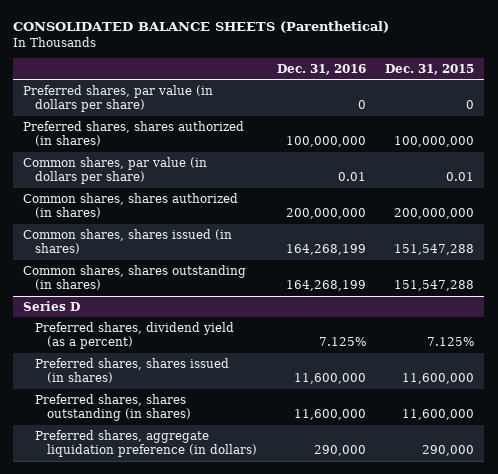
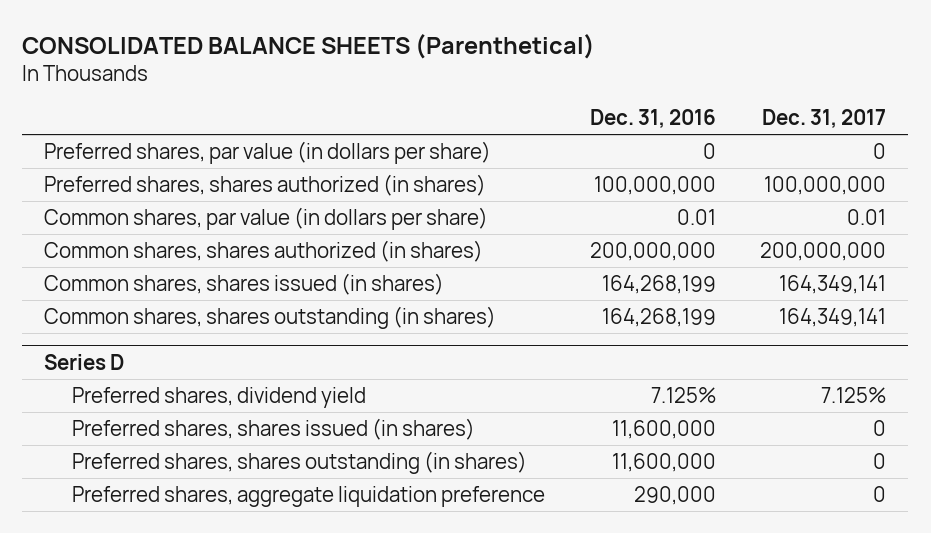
- | Dec. 31, 2016 | Dec. 31, 2015
+ | Dec. 31, 2016 | Dec. 31, 2017
@ Series D
- Preferred shares, dividend yield (as a percent) | 7.125% | 7.125%
+ Preferred shares, dividend yield | 7.125% | 7.125%
- Preferred shares, aggregate liquidation preference (in dollars) | 290,000 | 290,000
+ Preferred shares, aggregate liquidation preference | 290,000 | 0

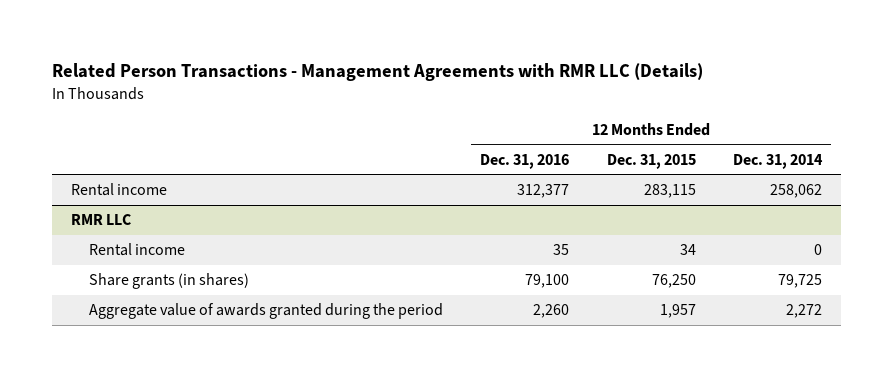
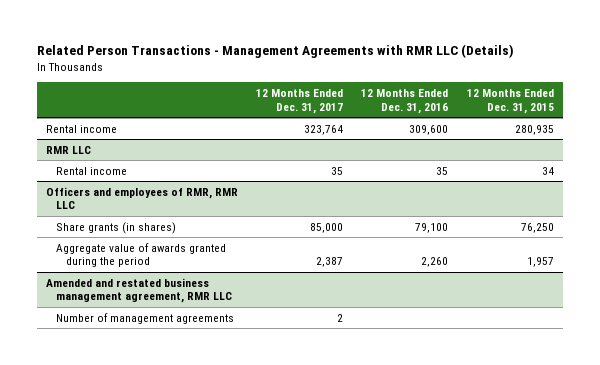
- | 12 Months Ended Dec. 31, 2016 | 12 Months Ended Dec. 31, 2015 | 12 Months Ended Dec. 31, 2014
+ | 12 Months Ended Dec. 31, 2017 | 12 Months Ended Dec. 31, 2016 | 12 Months Ended Dec. 31, 2015
- Rental income | 312,377 | 283,115 | 258,062
+ Rental income | 323,764 | 309,600 | 280,935
+ Officers and employees of RMR, RMR LLC
+ Amended and restated business management agreement, RMR LLC
+ Number of management agreements | 2 | |

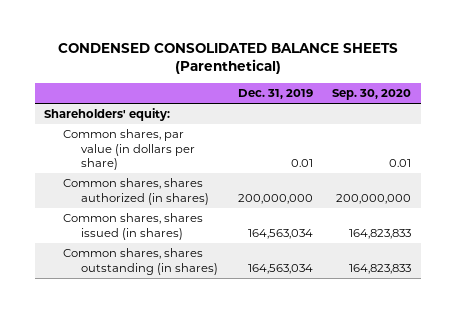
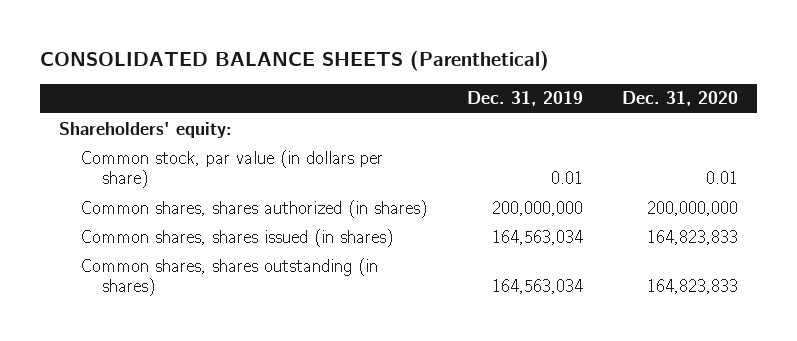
- CONDENSED CONSOLIDATED BALANCE SHEETS (Parenthetical)
+ CONSOLIDATED BALANCE SHEETS (Parenthetical)
- | Dec. 31, 2019 | Sep. 30, 2020
+ | Dec. 31, 2019 | Dec. 31, 2020
- Common shares, par value (in dollars per share) | 0.01 | 0.01
+ Common stock, par value (in dollars per share) | 0.01 | 0.01

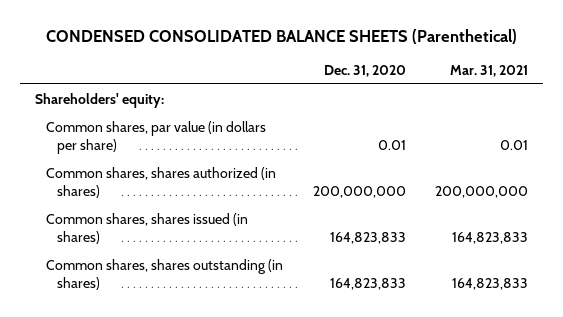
- CONSOLIDATED BALANCE SHEETS (Parenthetical)
+ CONDENSED CONSOLIDATED BALANCE SHEETS (Parenthetical)
- | Dec. 31, 2019 | Dec. 31, 2020
+ | Dec. 31, 2020 | Mar. 31, 2021
- Common stock, par value (in dollars per share) | 0.01 | 0.01
+ Common shares, par value (in dollars per share) | 0.01 | 0.01

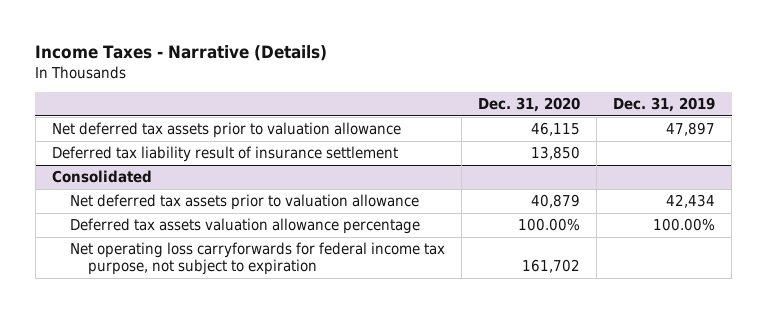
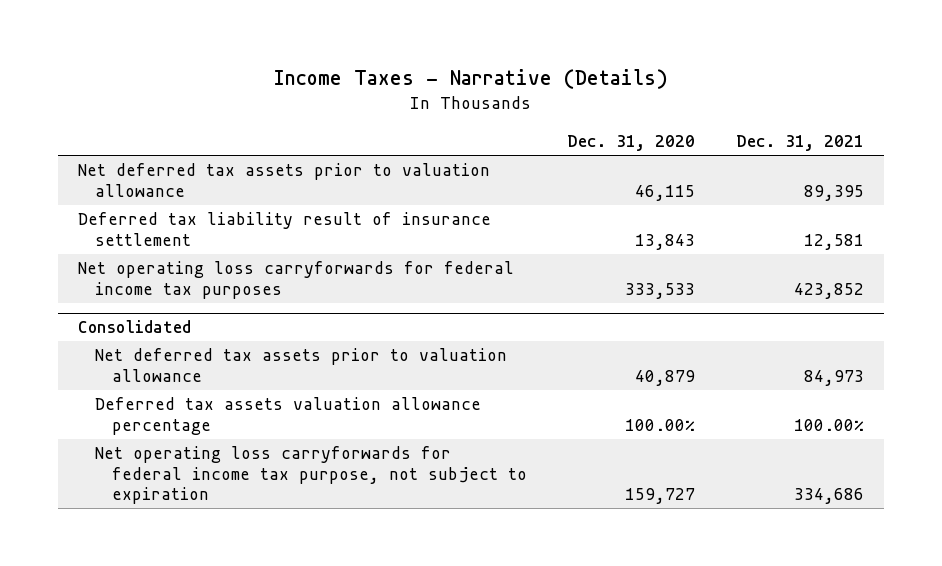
- | Dec. 31, 2020 | Dec. 31, 2019
+ | Dec. 31, 2020 | Dec. 31, 2021
- Deferred tax liability result of insurance settlement | 13,850 |
+ Deferred tax liability result of insurance settlement | 13,843 | 12,581
+ Net operating loss carryforwards for federal income tax purposes | 333,533 | 423,852
@ Consolidated
- Net operating loss carryforwards for federal income tax purpose, not subject to expiration | 161,702 |
+ Net operating loss carryforwards for federal income tax purpose, not subject to expiration | 159,727 | 334,686

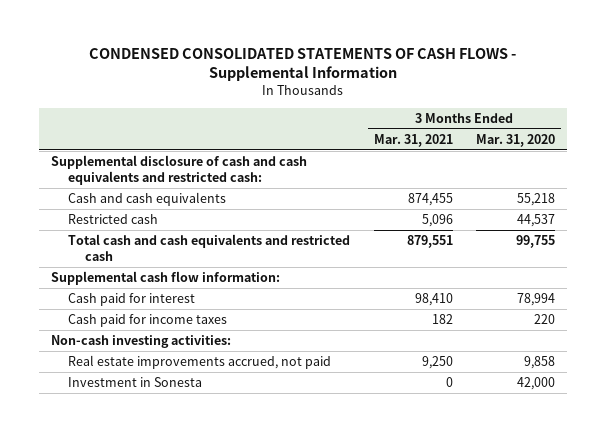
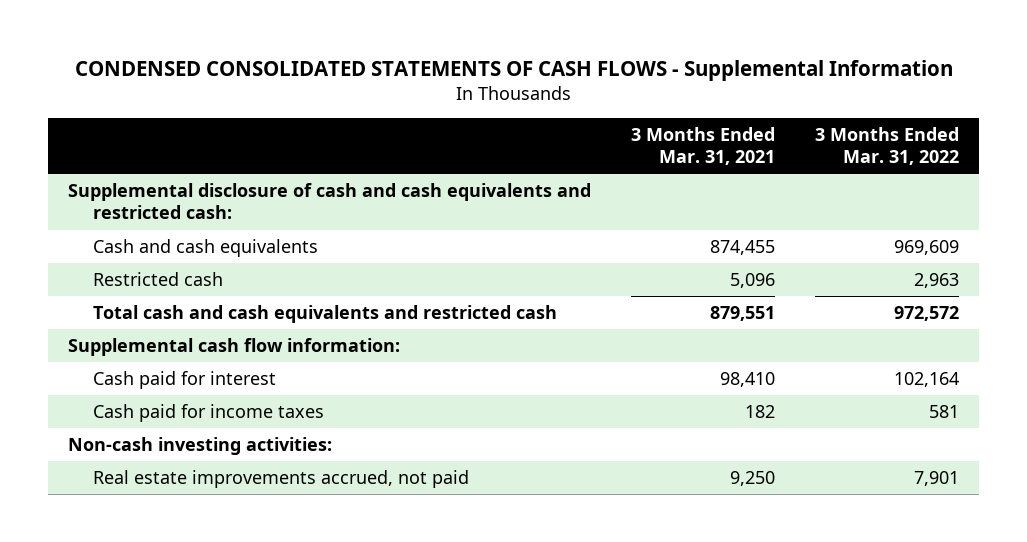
- | 3 Months Ended Mar. 31, 2021 | 3 Months Ended Mar. 31, 2020
+ | 3 Months Ended Mar. 31, 2021 | 3 Months Ended Mar. 31, 2022
- Investment in Sonesta | 0 | 42,000

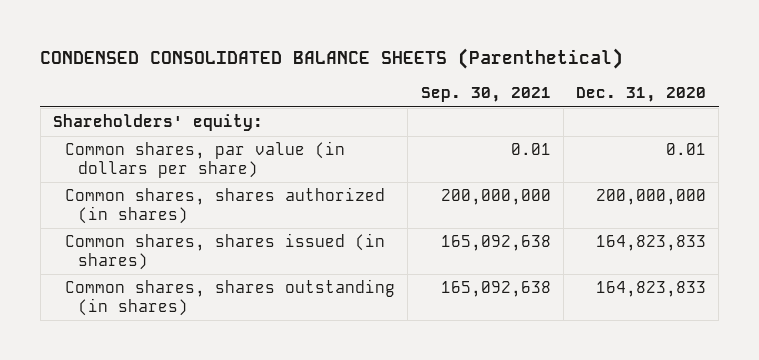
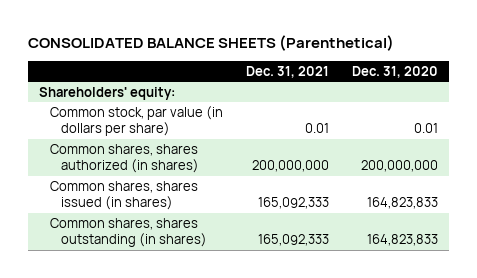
- CONDENSED CONSOLIDATED BALANCE SHEETS (Parenthetical)
+ CONSOLIDATED BALANCE SHEETS (Parenthetical)
- | Sep. 30, 2021 | Dec. 31, 2020
+ | Dec. 31, 2021 | Dec. 31, 2020
- Common shares, par value (in dollars per share) | 0.01 | 0.01
+ Common stock, par value (in dollars per share) | 0.01 | 0.01

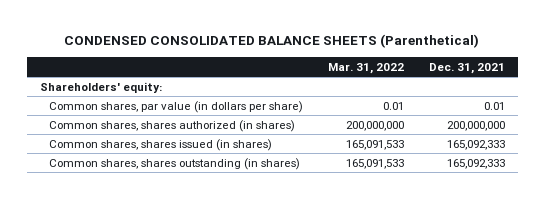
- CONSOLIDATED BALANCE SHEETS (Parenthetical)
+ CONDENSED CONSOLIDATED BALANCE SHEETS (Parenthetical)
- | Dec. 31, 2021 | Dec. 31, 2020
+ | Mar. 31, 2022 | Dec. 31, 2021
- Common stock, par value (in dollars per share) | 0.01 | 0.01
+ Common shares, par value (in dollars per share) | 0.01 | 0.01

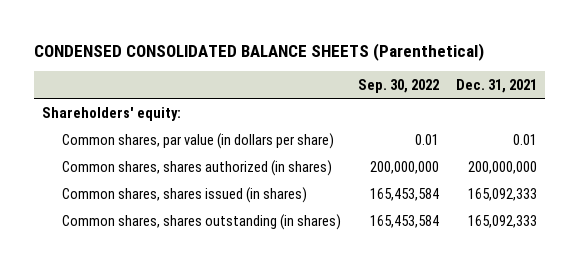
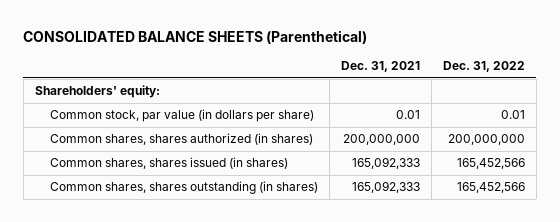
- CONDENSED CONSOLIDATED BALANCE SHEETS (Parenthetical)
+ CONSOLIDATED BALANCE SHEETS (Parenthetical)
- | Sep. 30, 2022 | Dec. 31, 2021
+ | Dec. 31, 2021 | Dec. 31, 2022
- Common shares, par value (in dollars per share) | 0.01 | 0.01
+ Common stock, par value (in dollars per share) | 0.01 | 0.01

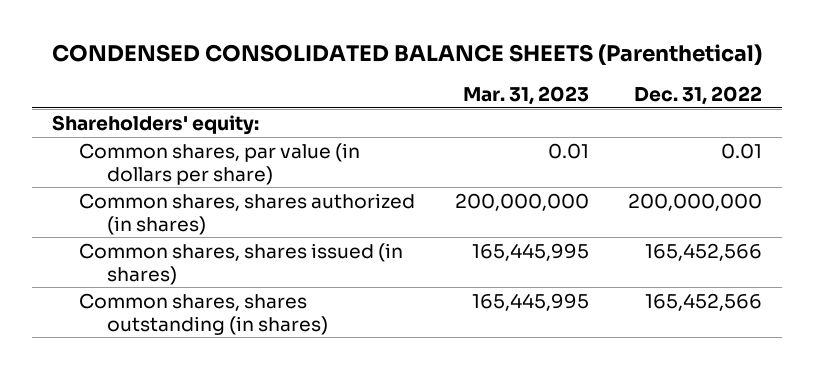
- CONSOLIDATED BALANCE SHEETS (Parenthetical)
+ CONDENSED CONSOLIDATED BALANCE SHEETS (Parenthetical)
- | Dec. 31, 2021 | Dec. 31, 2022
+ | Mar. 31, 2023 | Dec. 31, 2022
- Common stock, par value (in dollars per share) | 0.01 | 0.01
+ Common shares, par value (in dollars per share) | 0.01 | 0.01

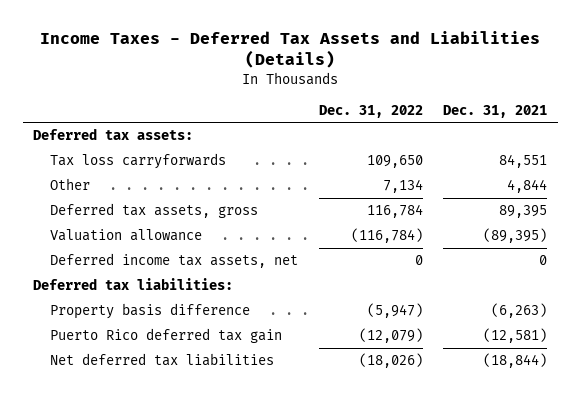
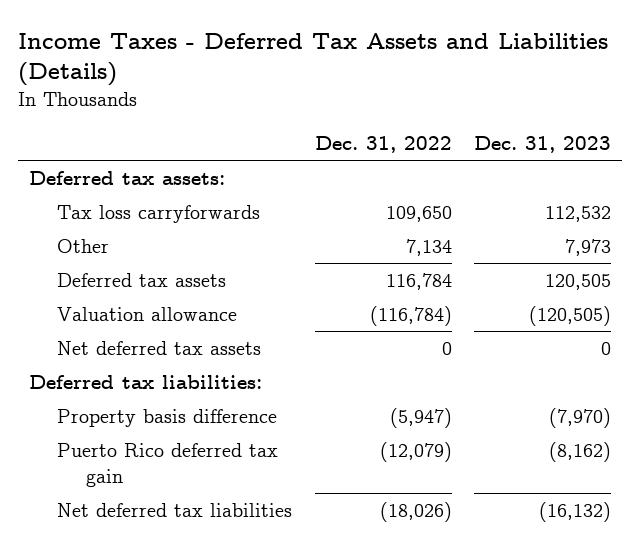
- | Dec. 31, 2022 | Dec. 31, 2021
+ | Dec. 31, 2022 | Dec. 31, 2023
- Deferred tax assets, gross | 116,784 | 89,395
+ Deferred tax assets | 116,784 | 120,505
- Deferred income tax assets, net | 0 | 0
+ Net deferred tax assets | 0 | 0

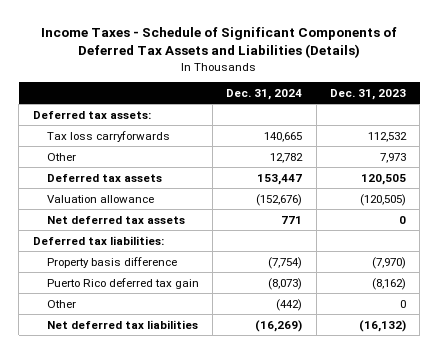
- Income Taxes - Deferred Tax Assets and Liabilities (Details)
+ Income Taxes - Schedule of Significant Components of Deferred Tax Assets and Liabilities (Details)
- | Dec. 31, 2022 | Dec. 31, 2023
+ | Dec. 31, 2024 | Dec. 31, 2023
+ Other | (442) | 0

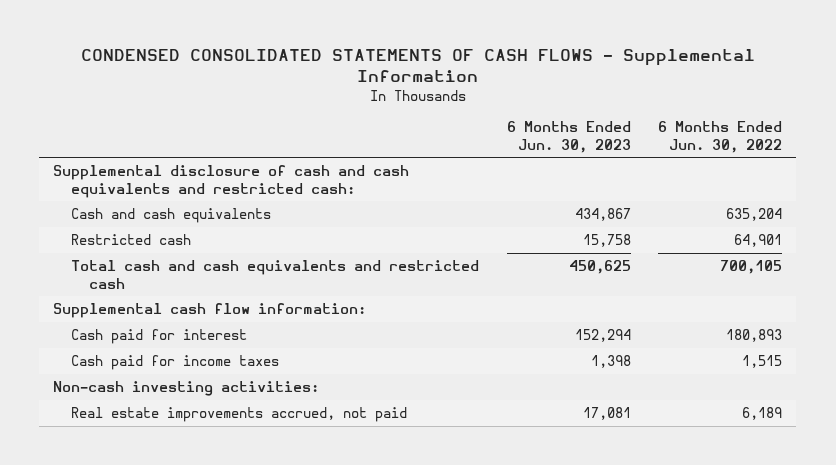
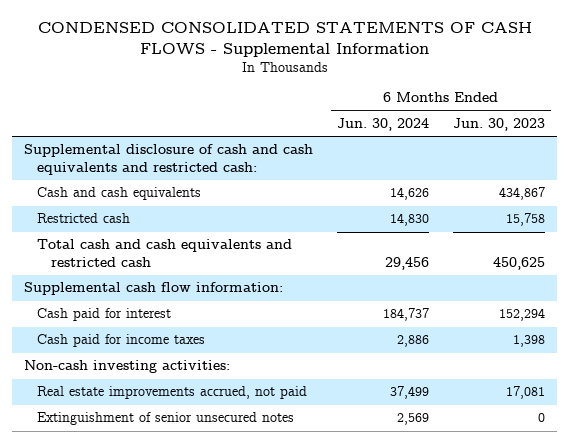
- | 6 Months Ended Jun. 30, 2023 | 6 Months Ended Jun. 30, 2022
+ | 6 Months Ended Jun. 30, 2024 | 6 Months Ended Jun. 30, 2023
+ Extinguishment of senior unsecured notes | 2,569 | 0

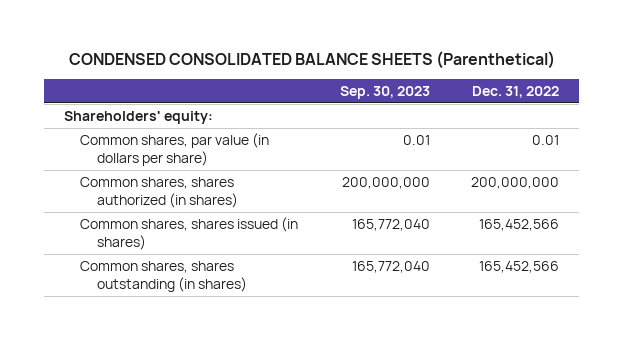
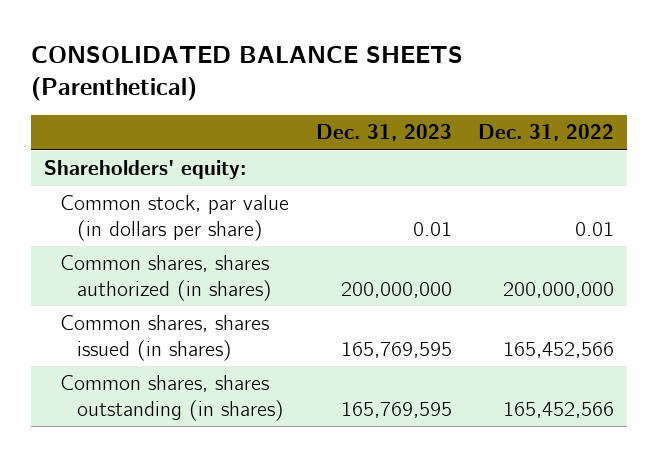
- CONDENSED CONSOLIDATED BALANCE SHEETS (Parenthetical)
+ CONSOLIDATED BALANCE SHEETS (Parenthetical)
- | Sep. 30, 2023 | Dec. 31, 2022
+ | Dec. 31, 2023 | Dec. 31, 2022
- Common shares, par value (in dollars per share) | 0.01 | 0.01
+ Common stock, par value (in dollars per share) | 0.01 | 0.01

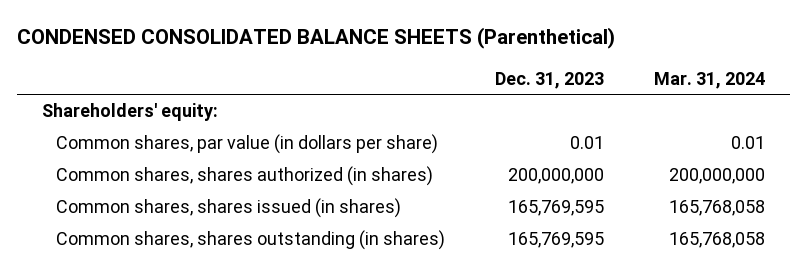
- CONSOLIDATED BALANCE SHEETS (Parenthetical)
+ CONDENSED CONSOLIDATED BALANCE SHEETS (Parenthetical)
- | Dec. 31, 2023 | Dec. 31, 2022
+ | Dec. 31, 2023 | Mar. 31, 2024
- Common stock, par value (in dollars per share) | 0.01 | 0.01
+ Common shares, par value (in dollars per share) | 0.01 | 0.01

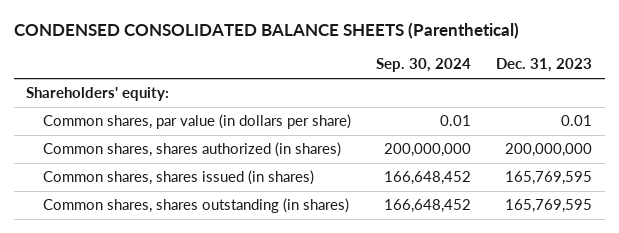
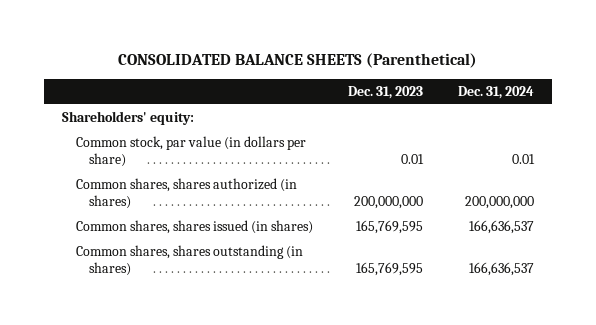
- CONDENSED CONSOLIDATED BALANCE SHEETS (Parenthetical)
+ CONSOLIDATED BALANCE SHEETS (Parenthetical)
- | Sep. 30, 2024 | Dec. 31, 2023
+ | Dec. 31, 2023 | Dec. 31, 2024
- Common shares, par value (in dollars per share) | 0.01 | 0.01
+ Common stock, par value (in dollars per share) | 0.01 | 0.01

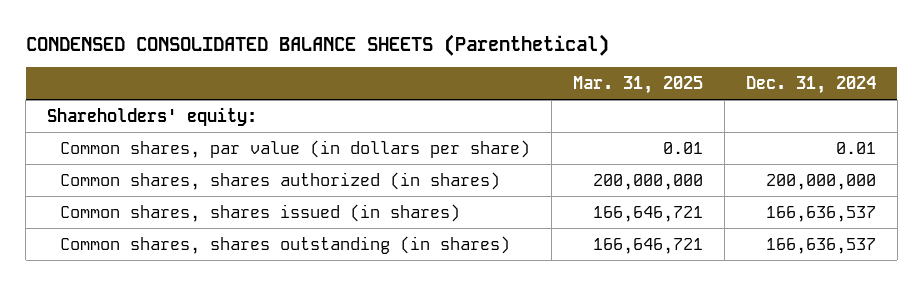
- CONSOLIDATED BALANCE SHEETS (Parenthetical)
+ CONDENSED CONSOLIDATED BALANCE SHEETS (Parenthetical)
- | Dec. 31, 2023 | Dec. 31, 2024
+ | Mar. 31, 2025 | Dec. 31, 2024
- Common stock, par value (in dollars per share) | 0.01 | 0.01
+ Common shares, par value (in dollars per share) | 0.01 | 0.01

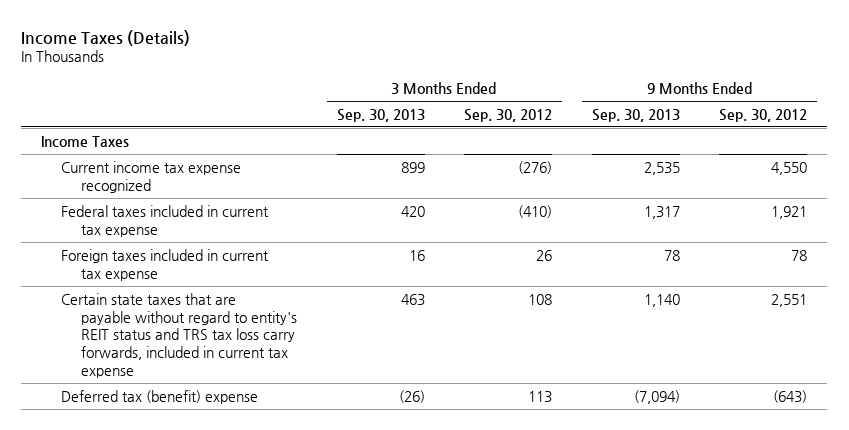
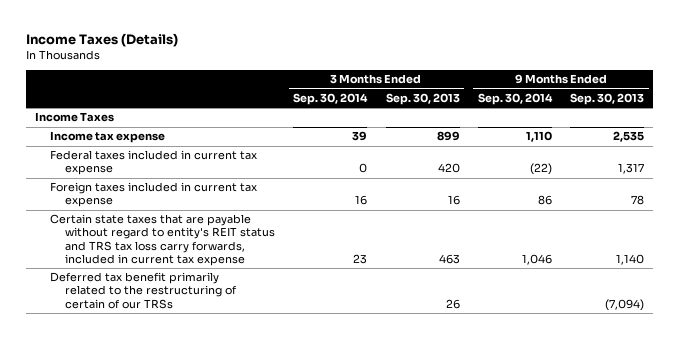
- | 3 Months Ended Sep. 30, 2013 | 3 Months Ended Sep. 30, 2012 | 9 Months Ended Sep. 30, 2013 | 9 Months Ended Sep. 30, 2012
+ | 3 Months Ended Sep. 30, 2014 | 3 Months Ended Sep. 30, 2013 | 9 Months Ended Sep. 30, 2014 | 9 Months Ended Sep. 30, 2013
- Current income tax expense recognized | 899 | (276) | 2,535 | 4,550
+ Income tax expense | 39 | 899 | 1,110 | 2,535
- Deferred tax (benefit) expense | (26) | 113 | (7,094) | (643)
+ Deferred tax benefit primarily related to the restructuring of certain of our TRSs | | 26 | | (7,094)

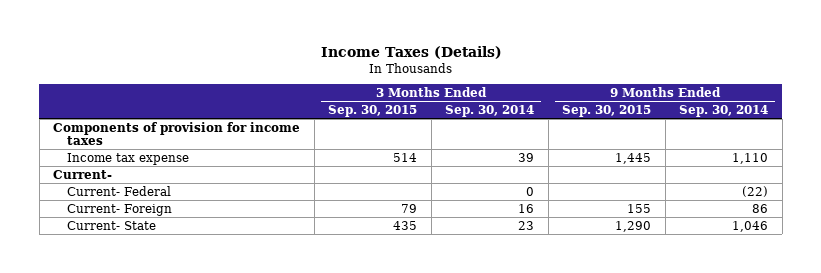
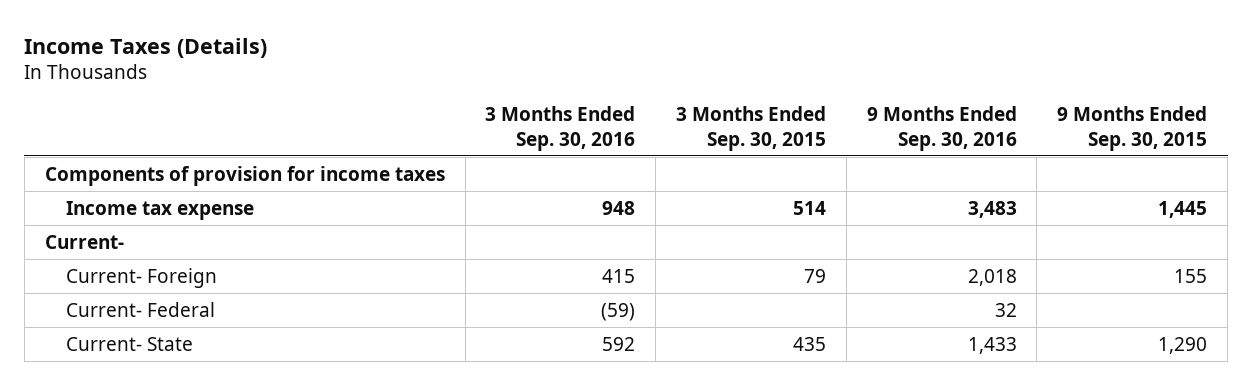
- | 3 Months Ended Sep. 30, 2015 | 3 Months Ended Sep. 30, 2014 | 9 Months Ended Sep. 30, 2015 | 9 Months Ended Sep. 30, 2014
+ | 3 Months Ended Sep. 30, 2016 | 3 Months Ended Sep. 30, 2015 | 9 Months Ended Sep. 30, 2016 | 9 Months Ended Sep. 30, 2015
moved down: Current- Federal | (59) | | 32 |

